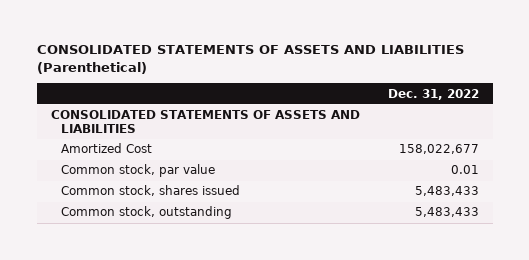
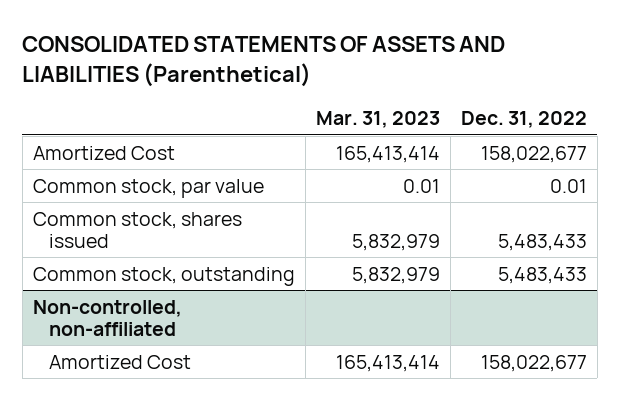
- | Dec. 31, 2022
+ | Mar. 31, 2023 | Dec. 31, 2022
- CONSOLIDATED STATEMENTS OF ASSETS AND LIABILITIES
+ Non-controlled, non-affiliated
+ Amortized Cost | 165,413,414 | 158,022,677

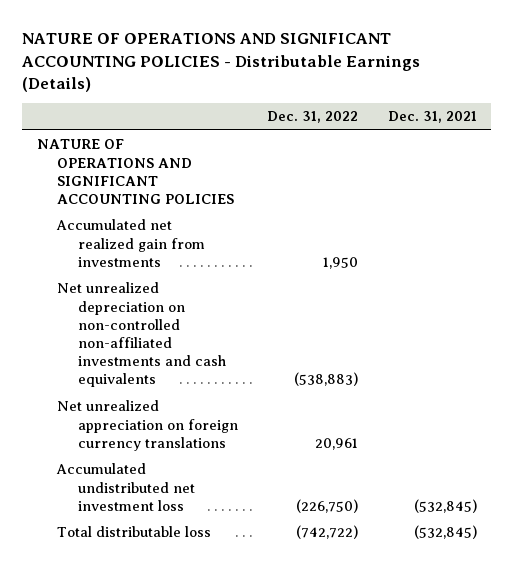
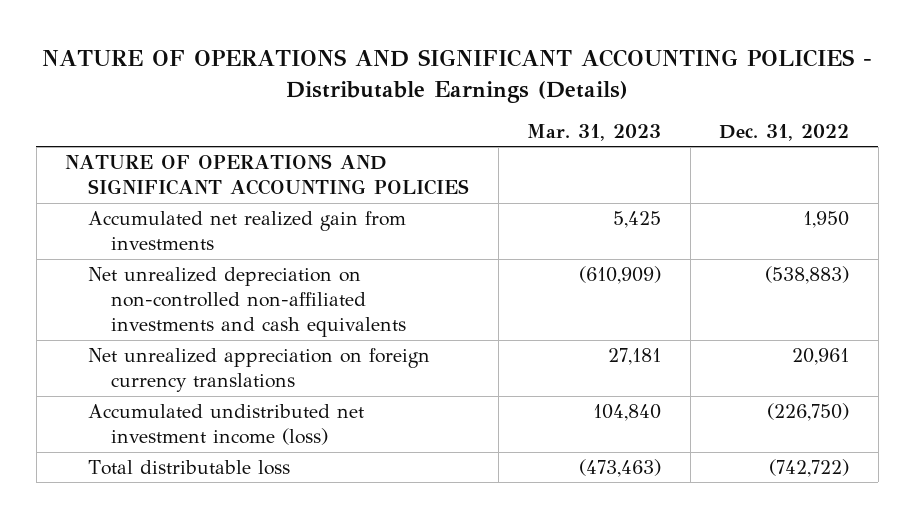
- | Dec. 31, 2022 | Dec. 31, 2021
+ | Mar. 31, 2023 | Dec. 31, 2022
- Accumulated undistributed net investment loss | (226,750) | (532,845)
+ Accumulated undistributed net investment income (loss) | 104,840 | (226,750)

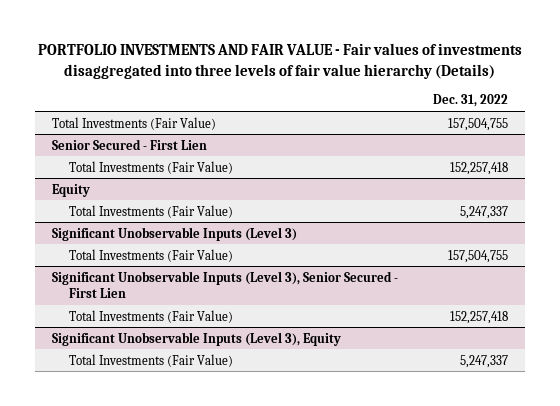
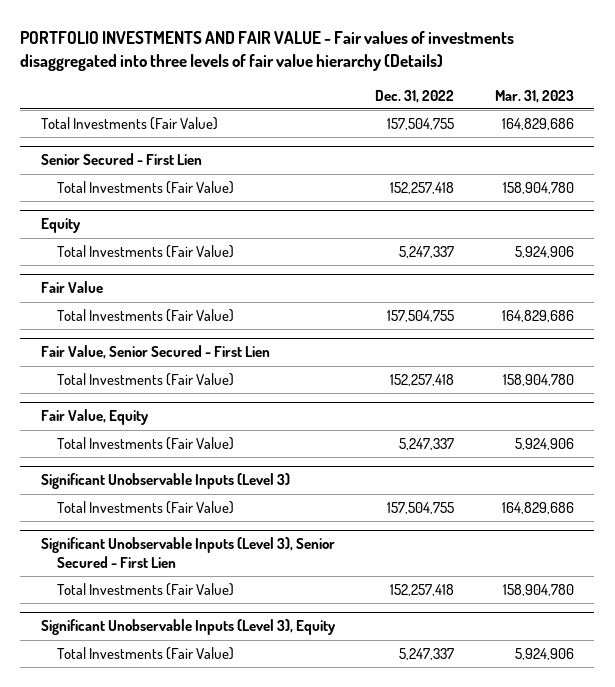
- | Dec. 31, 2022
+ | Dec. 31, 2022 | Mar. 31, 2023
+ Fair Value
+ Total Investments (Fair Value) | 157,504,755 | 164,829,686
+ Fair Value, Senior Secured - First Lien
+ Total Investments (Fair Value) | 152,257,418 | 158,904,780
+ Fair Value, Equity
+ Total Investments (Fair Value) | 5,247,337 | 5,924,906

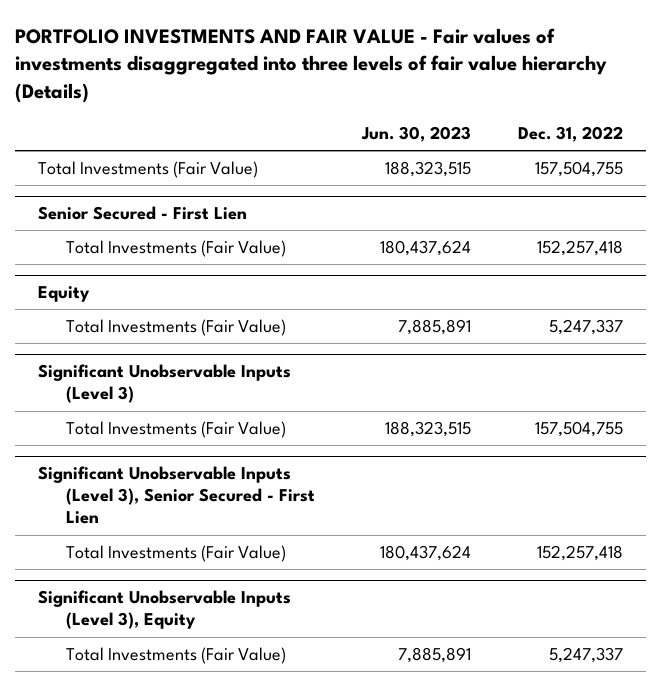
- | Dec. 31, 2022 | Mar. 31, 2023
+ | Jun. 30, 2023 | Dec. 31, 2022
- Fair Value
- Total Investments (Fair Value) | 157,504,755 | 164,829,686
- Fair Value, Senior Secured - First Lien
- Total Investments (Fair Value) | 152,257,418 | 158,904,780
- Fair Value, Equity
- Total Investments (Fair Value) | 5,247,337 | 5,924,906

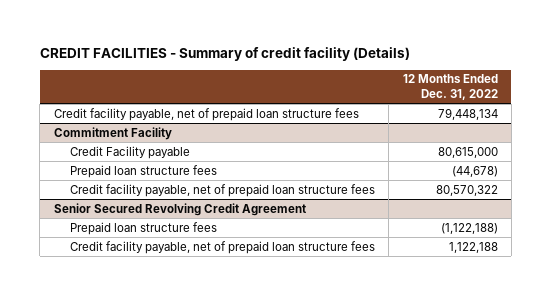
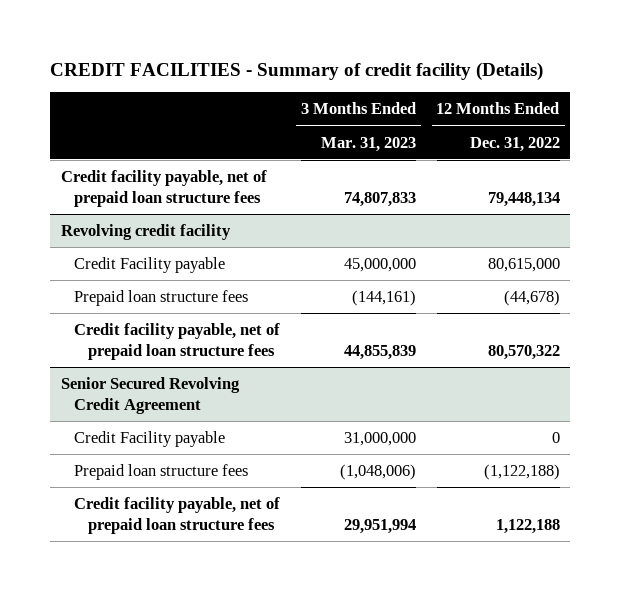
- | 12 Months Ended Dec. 31, 2022
+ | 3 Months Ended Mar. 31, 2023 | 12 Months Ended Dec. 31, 2022
- Commitment Facility
+ Revolving credit facility
@ Senior Secured Revolving Credit Agreement
+ Credit Facility payable | 31,000,000 | 0

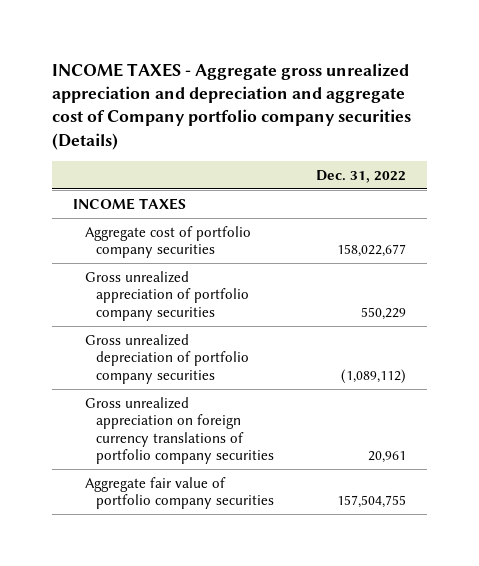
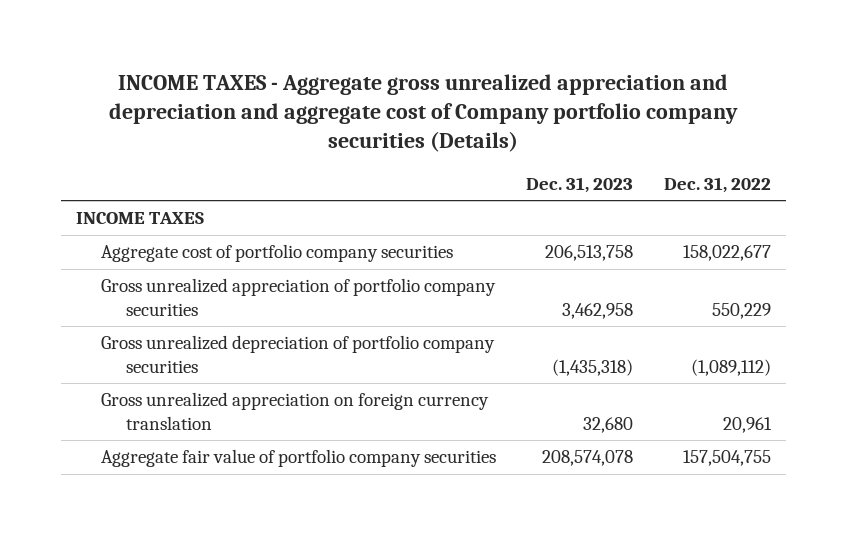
- | Dec. 31, 2022
+ | Dec. 31, 2023 | Dec. 31, 2022
- Gross unrealized appreciation on foreign currency translations of portfolio company securities | 20,961
+ Gross unrealized appreciation on foreign currency translation | 32,680 | 20,961

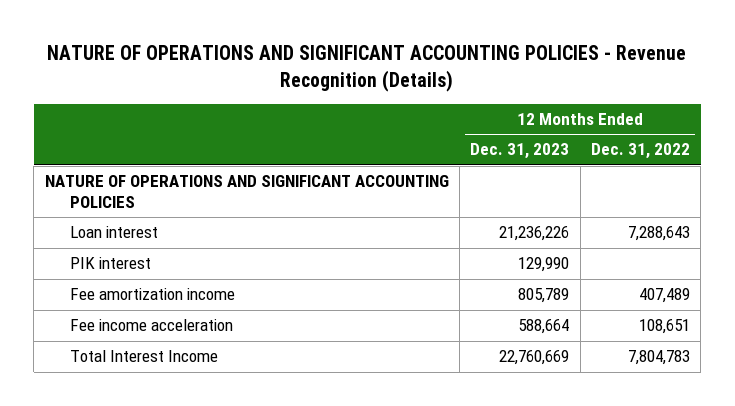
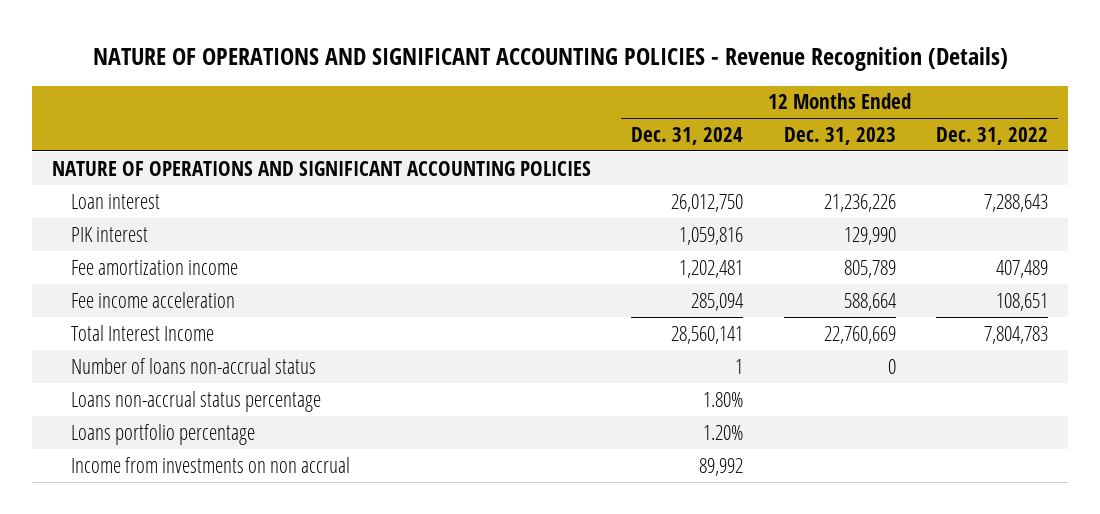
- | 12 Months Ended Dec. 31, 2023 | 12 Months Ended Dec. 31, 2022
+ | 12 Months Ended Dec. 31, 2024 | 12 Months Ended Dec. 31, 2023 | 12 Months Ended Dec. 31, 2022
+ Number of loans non-accrual status | 1 | 0 |
+ Loans non-accrual status percentage | 1.80% | |
+ Loans portfolio percentage | 1.20% | |
+ Income from investments on non accrual | 89,992 | |

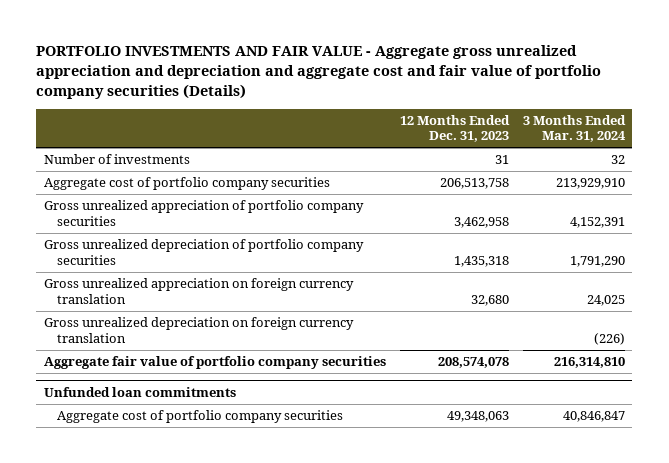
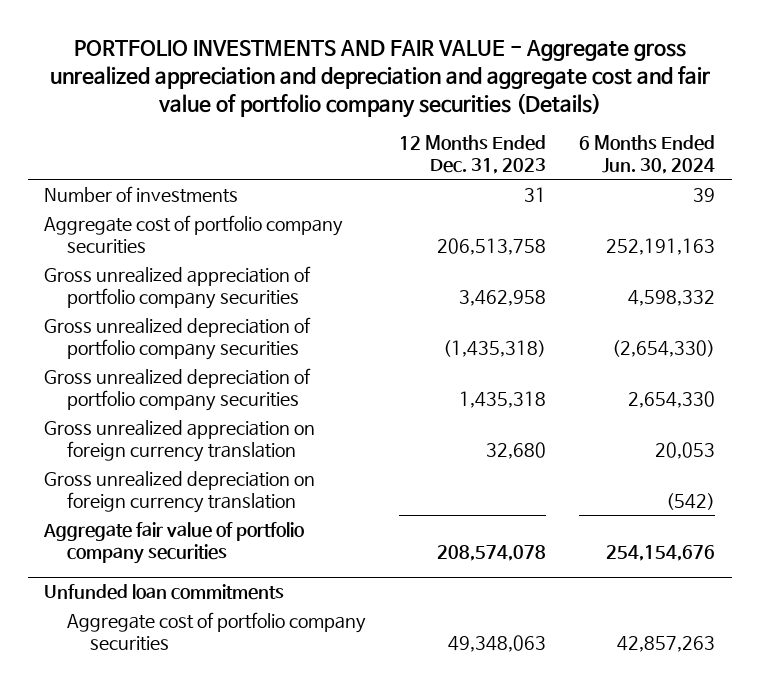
- | 12 Months Ended Dec. 31, 2023 | 3 Months Ended Mar. 31, 2024
+ | 12 Months Ended Dec. 31, 2023 | 6 Months Ended Jun. 30, 2024
+ Gross unrealized depreciation of portfolio company securities | (1,435,318) | (2,654,330)

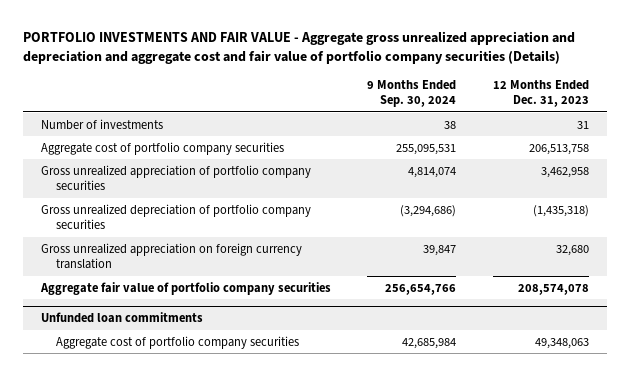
- | 12 Months Ended Dec. 31, 2023 | 6 Months Ended Jun. 30, 2024
+ | 9 Months Ended Sep. 30, 2024 | 12 Months Ended Dec. 31, 2023
- Gross unrealized depreciation of portfolio company securities | 1,435,318 | 2,654,330
- Gross unrealized depreciation on foreign currency translation | | (542)

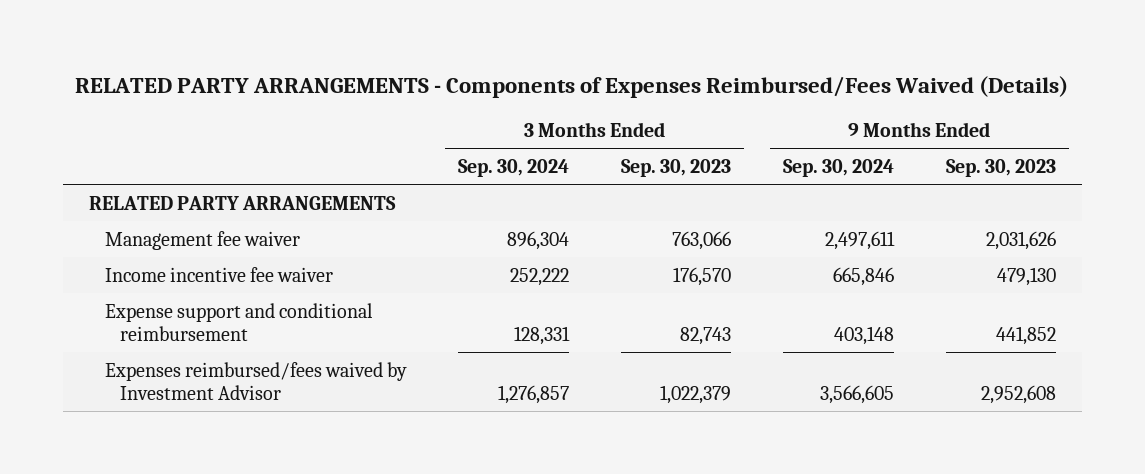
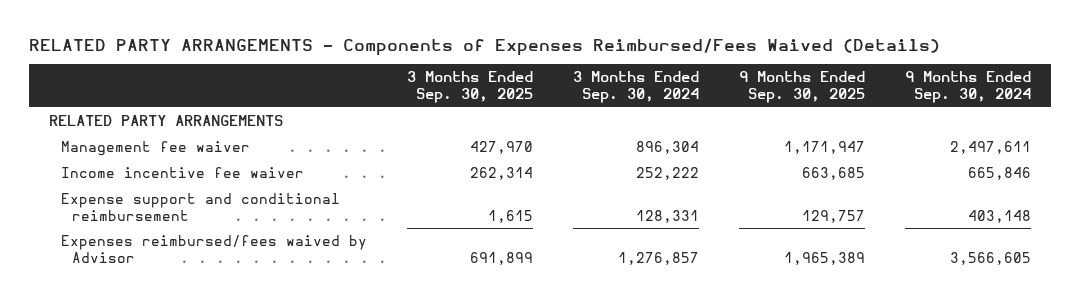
- | 3 Months Ended Sep. 30, 2024 | 3 Months Ended Sep. 30, 2023 | 9 Months Ended Sep. 30, 2024 | 9 Months Ended Sep. 30, 2023
+ | 3 Months Ended Sep. 30, 2025 | 3 Months Ended Sep. 30, 2024 | 9 Months Ended Sep. 30, 2025 | 9 Months Ended Sep. 30, 2024
- Expenses reimbursed/fees waived by Investment Advisor | 1,276,857 | 1,022,379 | 3,566,605 | 2,952,608
+ Expenses reimbursed/fees waived by Advisor | 691,899 | 1,276,857 | 1,965,389 | 3,566,605

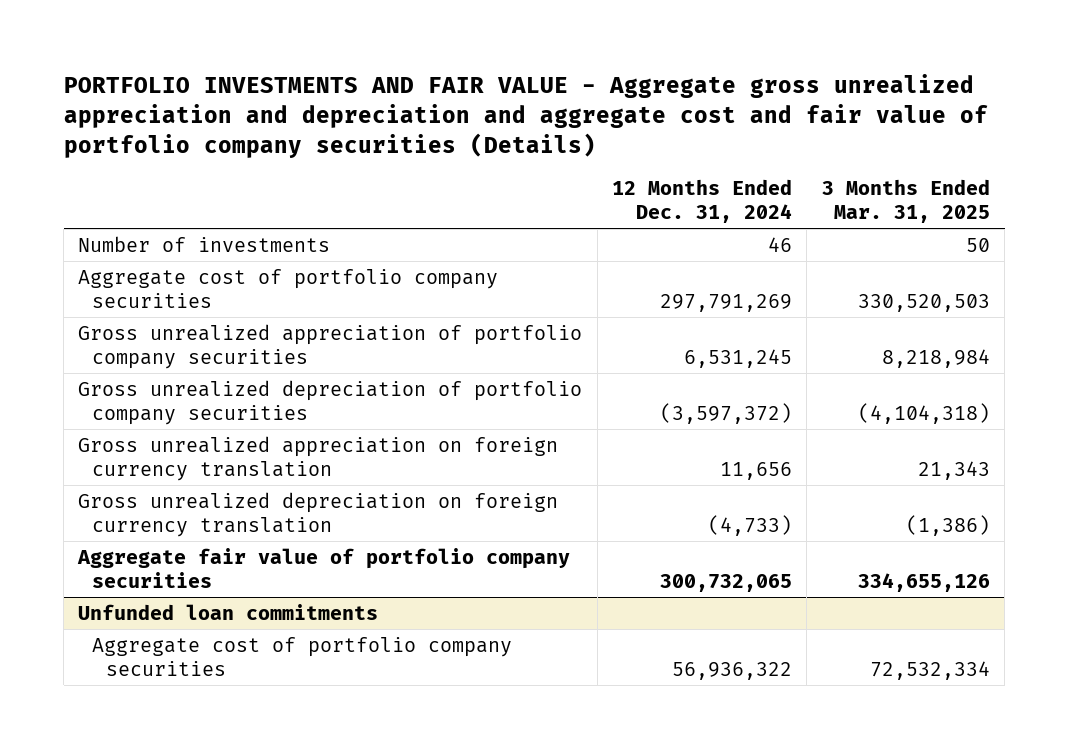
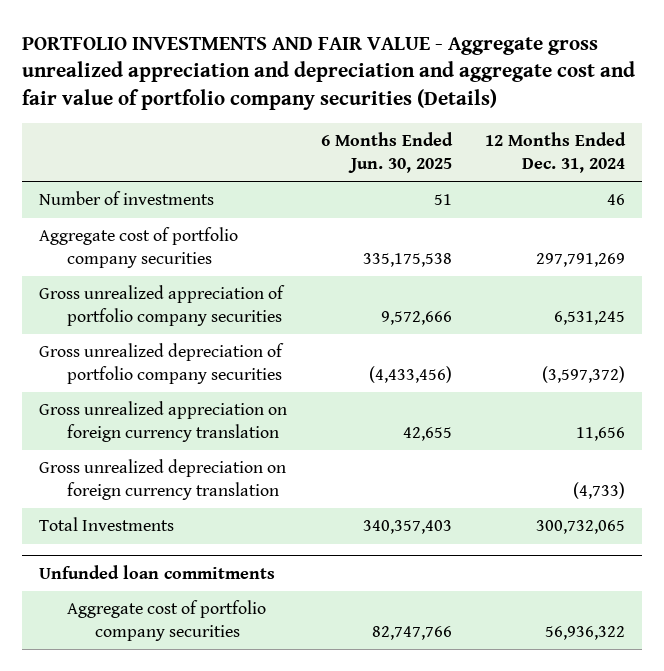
- | 12 Months Ended Dec. 31, 2024 | 3 Months Ended Mar. 31, 2025
+ | 6 Months Ended Jun. 30, 2025 | 12 Months Ended Dec. 31, 2024
- Aggregate fair value of portfolio company securities | 300,732,065 | 334,655,126
+ Total Investments | 340,357,403 | 300,732,065

